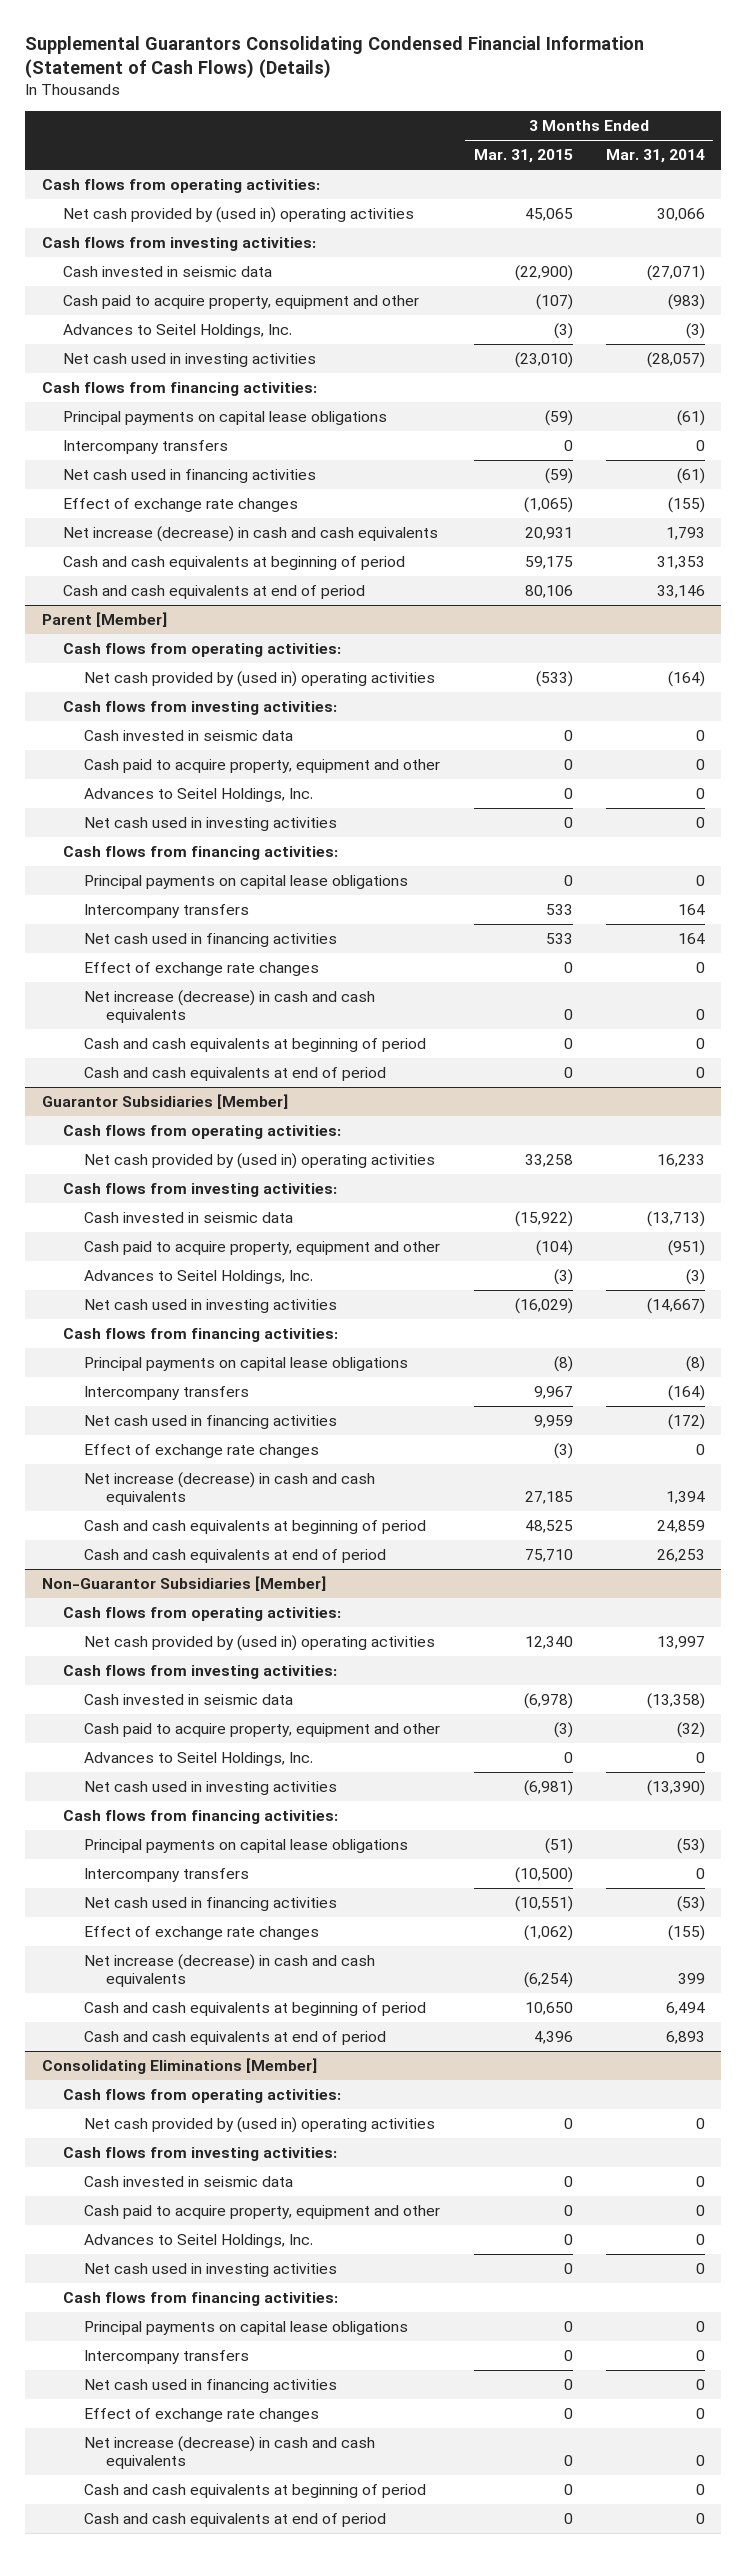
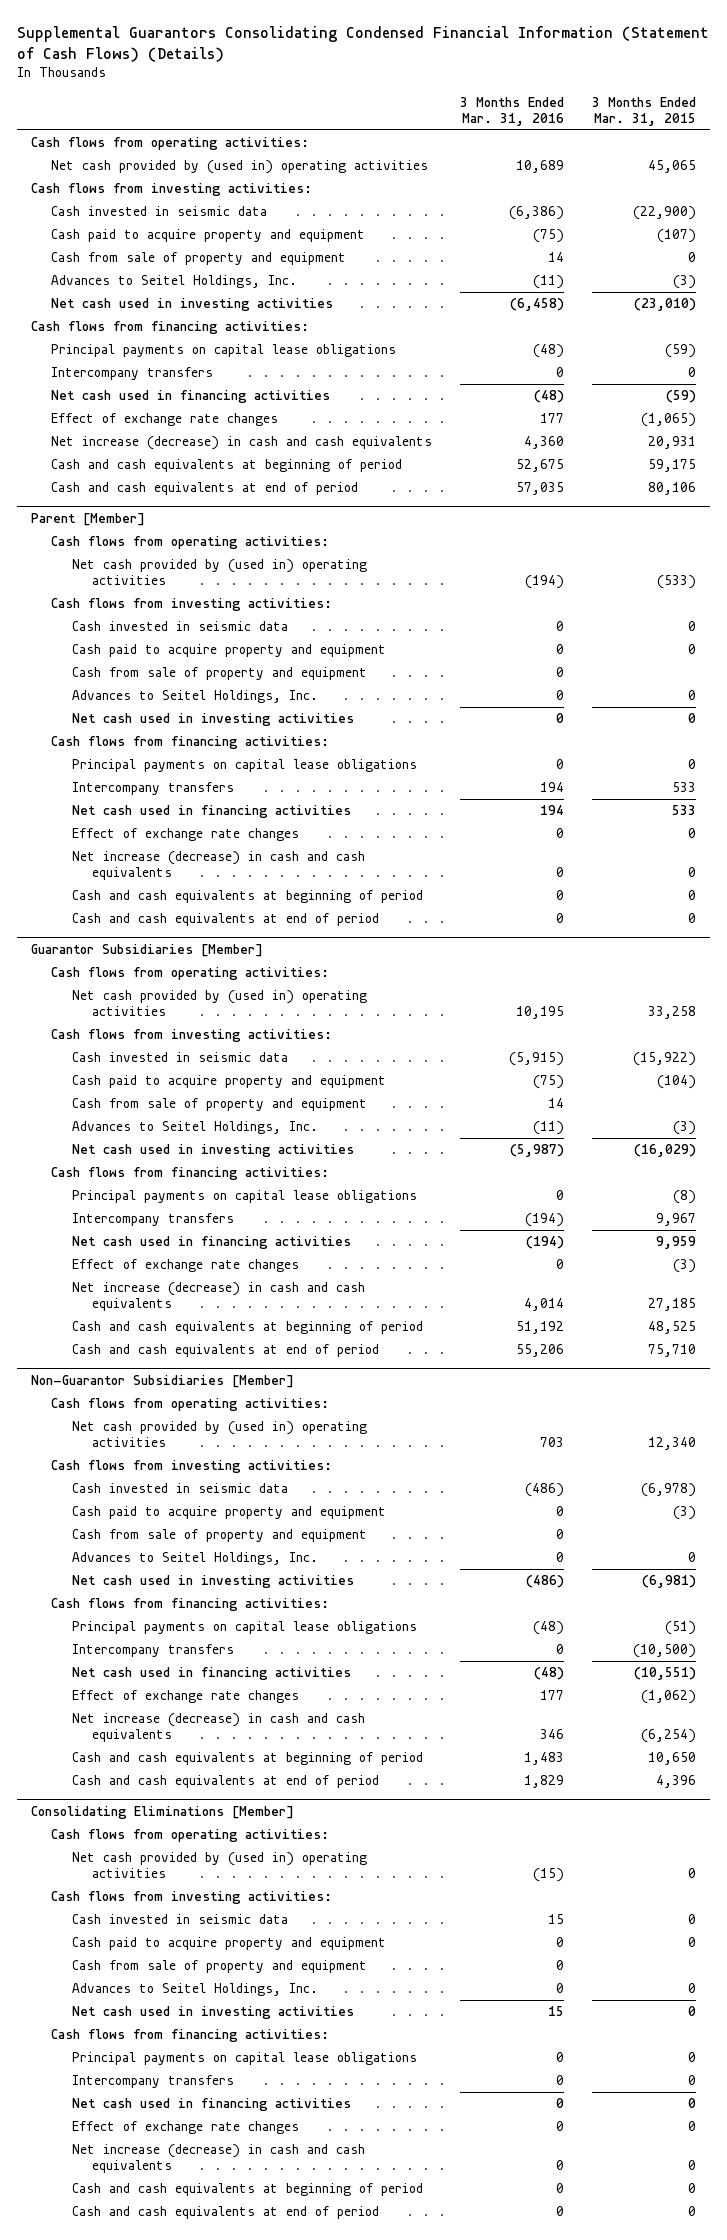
- | 3 Months Ended Mar. 31, 2015 | 3 Months Ended Mar. 31, 2014
+ | 3 Months Ended Mar. 31, 2016 | 3 Months Ended Mar. 31, 2015
- Cash paid to acquire property, equipment and other | (107) | (983)
+ Cash paid to acquire property and equipment | (75) | (107)
+ Cash from sale of property and equipment | 14 | 0
@ Parent [Member]
- Cash paid to acquire property, equipment and other | 0 | 0
+ Cash paid to acquire property and equipment | 0 | 0
+ Cash from sale of property and equipment | 0 |
@ Guarantor Subsidiaries [Member]
- Cash paid to acquire property, equipment and other | (104) | (951)
+ Cash paid to acquire property and equipment | (75) | (104)
+ Cash from sale of property and equipment | 14 |
@ Non-Guarantor Subsidiaries [Member]
- Cash paid to acquire property, equipment and other | (3) | (32)
+ Cash paid to acquire property and equipment | 0 | (3)
+ Cash from sale of property and equipment | 0 |
@ Consolidating Eliminations [Member]
- Cash paid to acquire property, equipment and other | 0 | 0
+ Cash paid to acquire property and equipment | 0 | 0
+ Cash from sale of property and equipment | 0 |

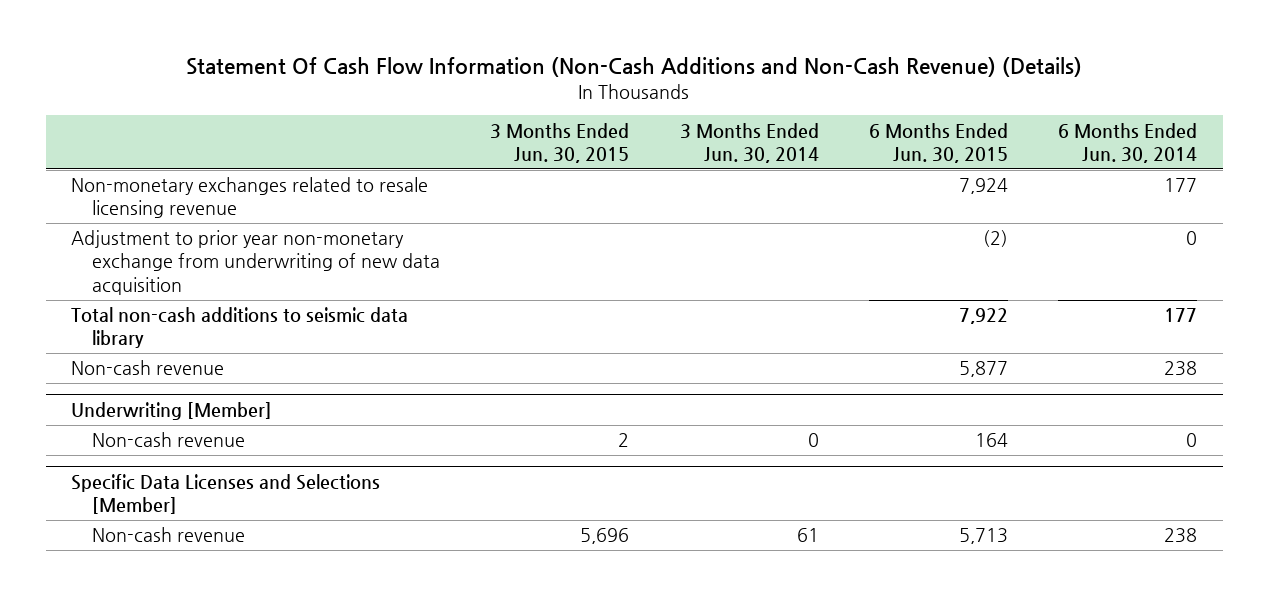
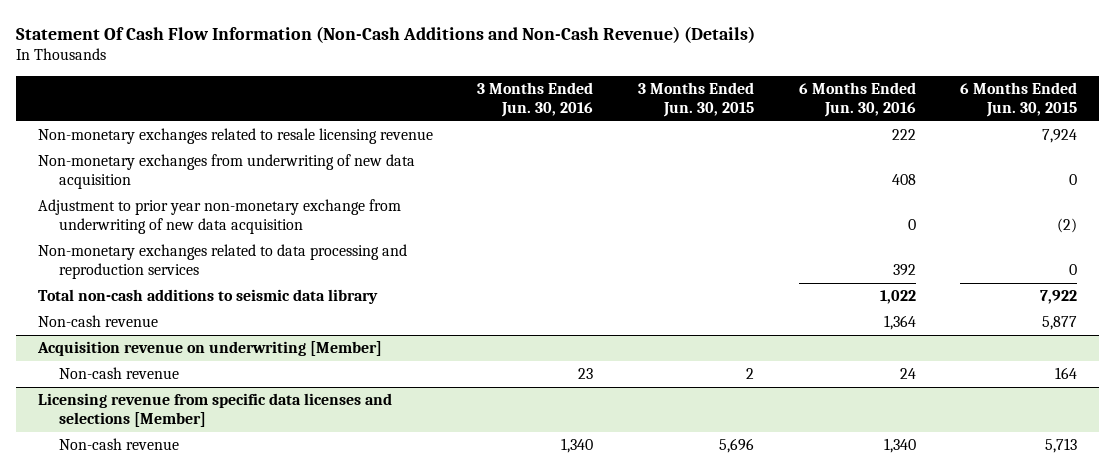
- | 3 Months Ended Jun. 30, 2015 | 3 Months Ended Jun. 30, 2014 | 6 Months Ended Jun. 30, 2015 | 6 Months Ended Jun. 30, 2014
+ | 3 Months Ended Jun. 30, 2016 | 3 Months Ended Jun. 30, 2015 | 6 Months Ended Jun. 30, 2016 | 6 Months Ended Jun. 30, 2015
+ Non-monetary exchanges from underwriting of new data acquisition | | | 408 | 0
+ Non-monetary exchanges related to data processing and reproduction services | | | 392 | 0
- Underwriting [Member]
+ Acquisition revenue on underwriting [Member]
- Specific Data Licenses and Selections [Member]
+ Licensing revenue from specific data licenses and selections [Member]

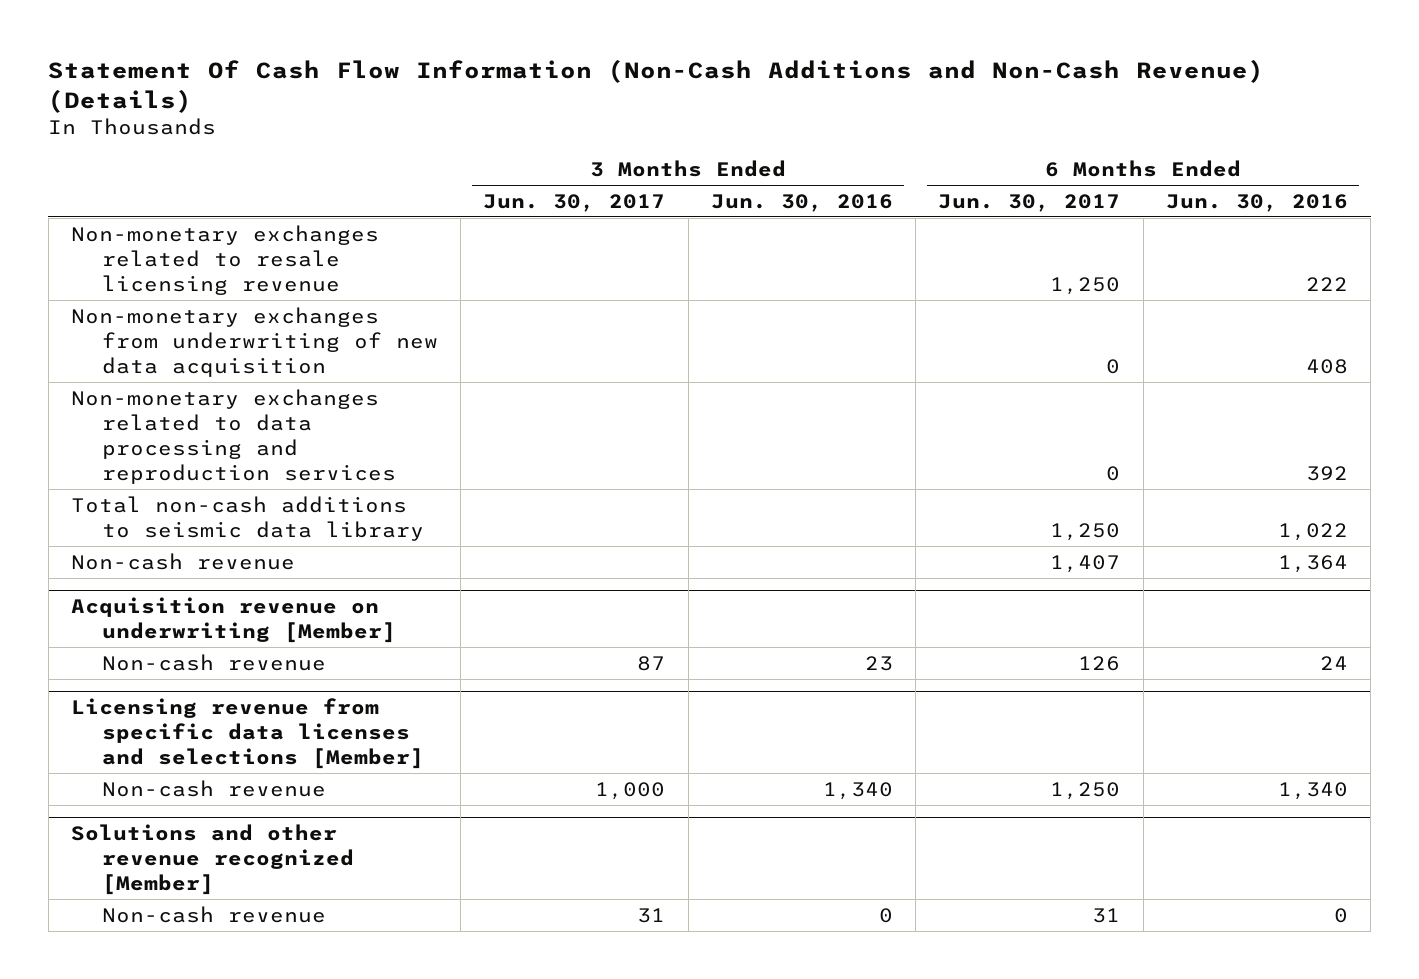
- | 3 Months Ended Jun. 30, 2016 | 3 Months Ended Jun. 30, 2015 | 6 Months Ended Jun. 30, 2016 | 6 Months Ended Jun. 30, 2015
+ | 3 Months Ended Jun. 30, 2017 | 3 Months Ended Jun. 30, 2016 | 6 Months Ended Jun. 30, 2017 | 6 Months Ended Jun. 30, 2016
- Adjustment to prior year non-monetary exchange from underwriting of new data acquisition | | | 0 | (2)
+ Solutions and other revenue recognized [Member]
+ Non-cash revenue | 31 | 0 | 31 | 0

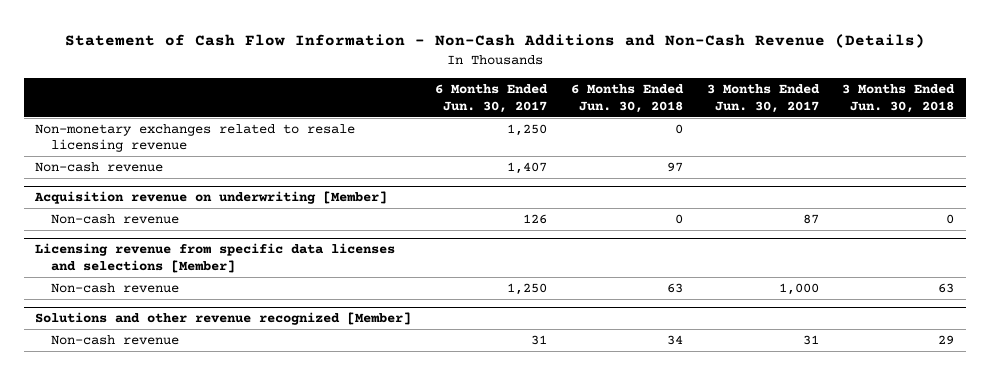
- Statement Of Cash Flow Information (Non-Cash Additions and Non-Cash Revenue) (Details)
+ Statement of Cash Flow Information - Non-Cash Additions and Non-Cash Revenue (Details)
- | 3 Months Ended Jun. 30, 2017 | 3 Months Ended Jun. 30, 2016 | 6 Months Ended Jun. 30, 2017 | 6 Months Ended Jun. 30, 2016
+ | 6 Months Ended Jun. 30, 2017 | 6 Months Ended Jun. 30, 2018 | 3 Months Ended Jun. 30, 2017 | 3 Months Ended Jun. 30, 2018
- Non-monetary exchanges from underwriting of new data acquisition | | | 0 | 408
- Non-monetary exchanges related to data processing and reproduction services | | | 0 | 392
- Total non-cash additions to seismic data library | | | 1,250 | 1,022

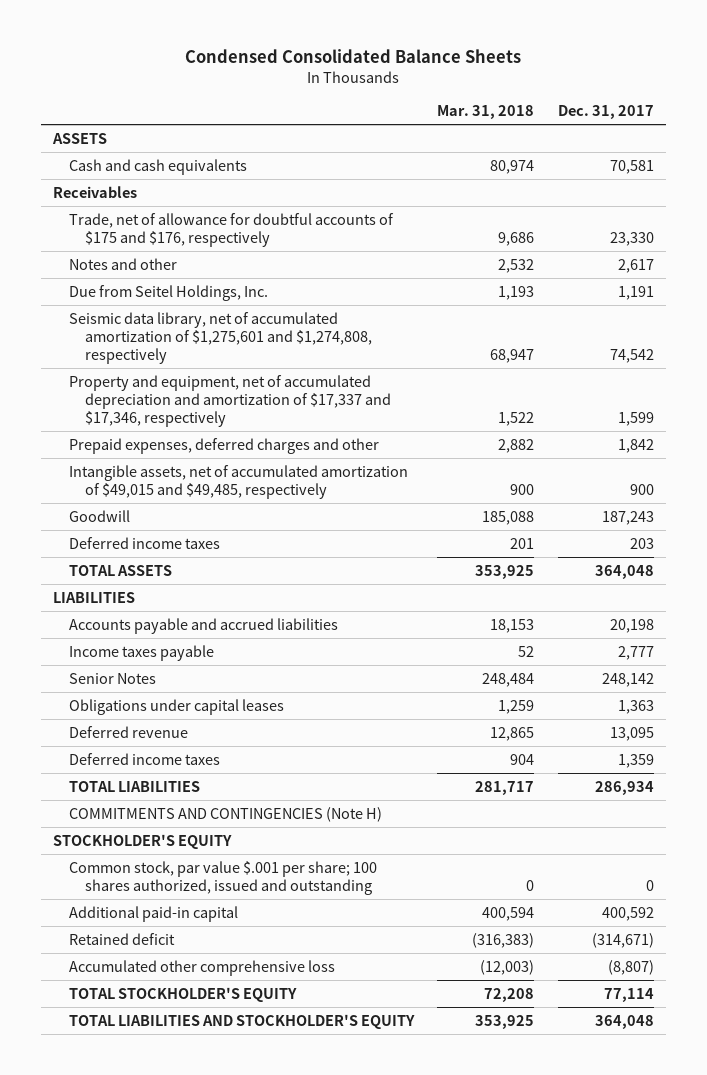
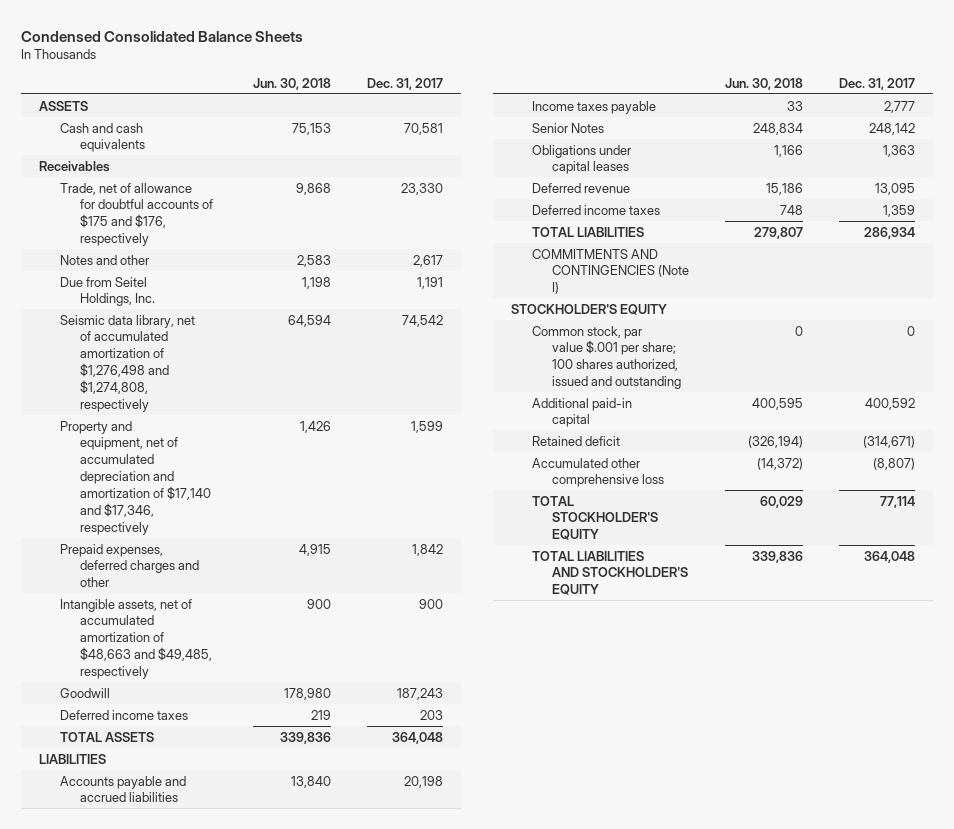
- | Mar. 31, 2018 | Dec. 31, 2017
+ | Jun. 30, 2018 | Dec. 31, 2017
- Seismic data library, net of accumulated amortization of $1,275,601 and $1,274,808, respectively | 68,947 | 74,542
- Property and equipment, net of accumulated depreciation and amortization of $17,337 and $17,346, respectively | 1,522 | 1,599
+ Seismic data library, net of accumulated amortization of $1,276,498 and $1,274,808, respectively | 64,594 | 74,542
+ Property and equipment, net of accumulated depreciation and amortization of $17,140 and $17,346, respectively | 1,426 | 1,599
- Intangible assets, net of accumulated amortization of $49,015 and $49,485, respectively | 900 | 900
+ Intangible assets, net of accumulated amortization of $48,663 and $49,485, respectively | 900 | 900
- COMMITMENTS AND CONTINGENCIES (Note H)
+ COMMITMENTS AND CONTINGENCIES (Note I)

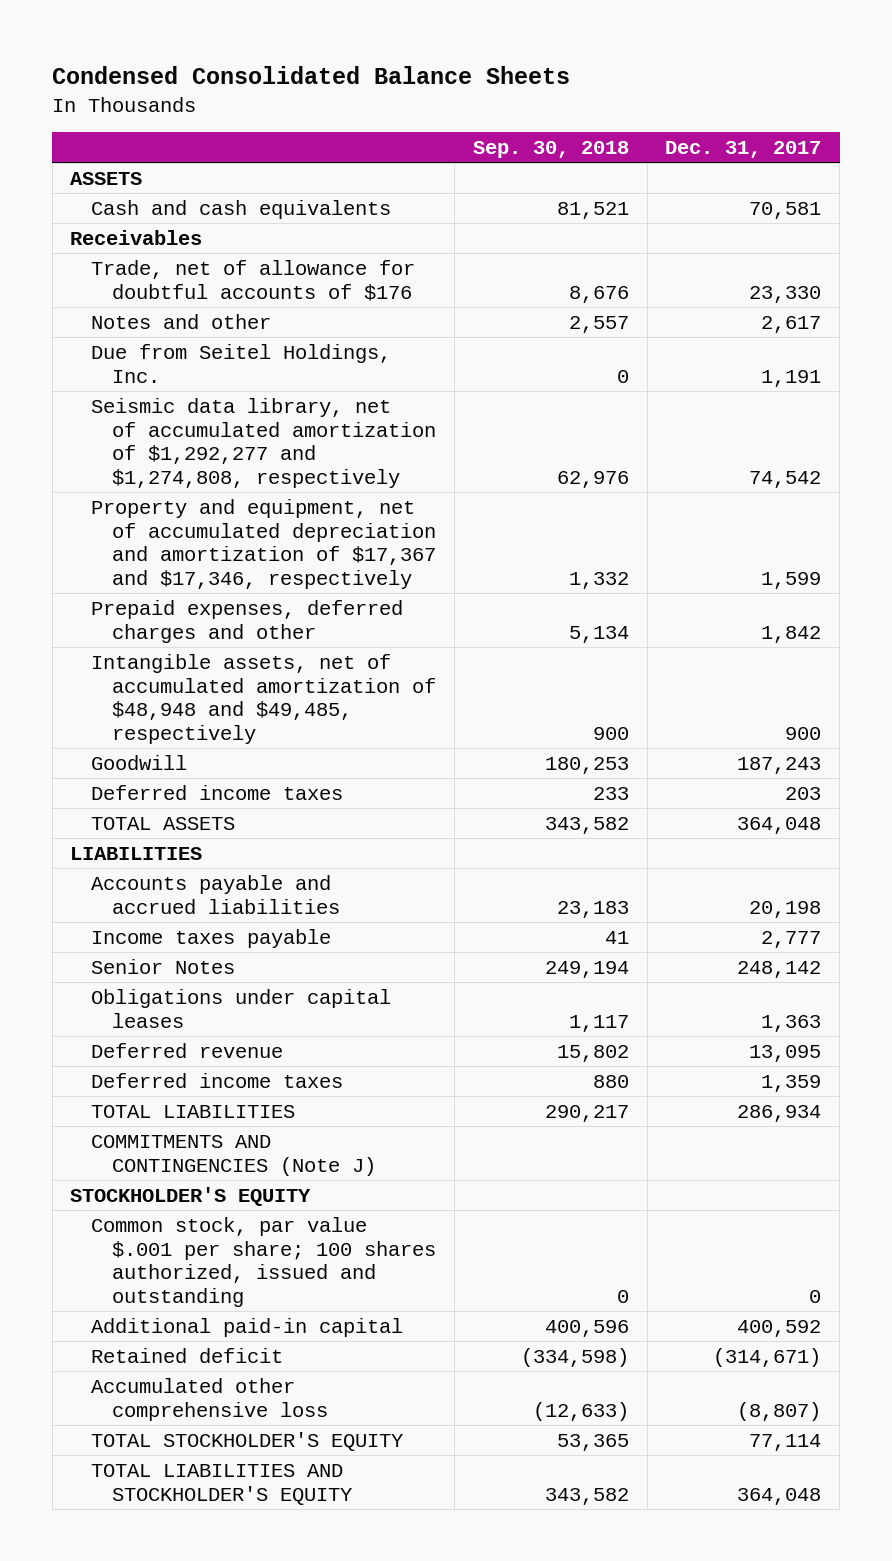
- | Jun. 30, 2018 | Dec. 31, 2017
+ | Sep. 30, 2018 | Dec. 31, 2017
- Trade, net of allowance for doubtful accounts of $175 and $176, respectively | 9,868 | 23,330
+ Trade, net of allowance for doubtful accounts of $176 | 8,676 | 23,330
- Seismic data library, net of accumulated amortization of $1,276,498 and $1,274,808, respectively | 64,594 | 74,542
- Property and equipment, net of accumulated depreciation and amortization of $17,140 and $17,346, respectively | 1,426 | 1,599
+ Seismic data library, net of accumulated amortization of $1,292,277 and $1,274,808, respectively | 62,976 | 74,542
+ Property and equipment, net of accumulated depreciation and amortization of $17,367 and $17,346, respectively | 1,332 | 1,599
- Intangible assets, net of accumulated amortization of $48,663 and $49,485, respectively | 900 | 900
+ Intangible assets, net of accumulated amortization of $48,948 and $49,485, respectively | 900 | 900
- COMMITMENTS AND CONTINGENCIES (Note I)
+ COMMITMENTS AND CONTINGENCIES (Note J)

